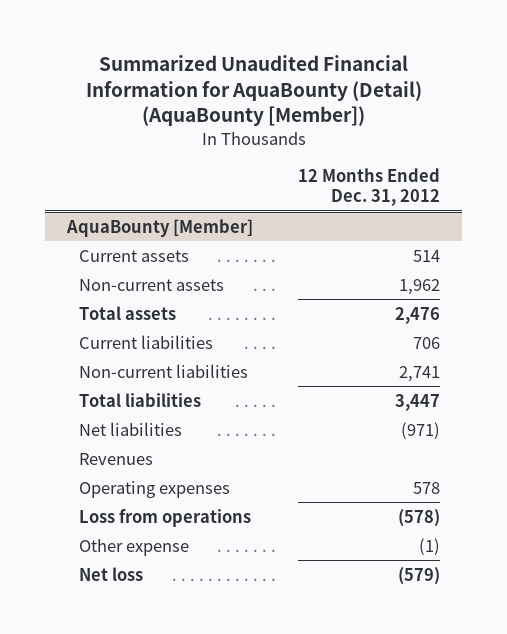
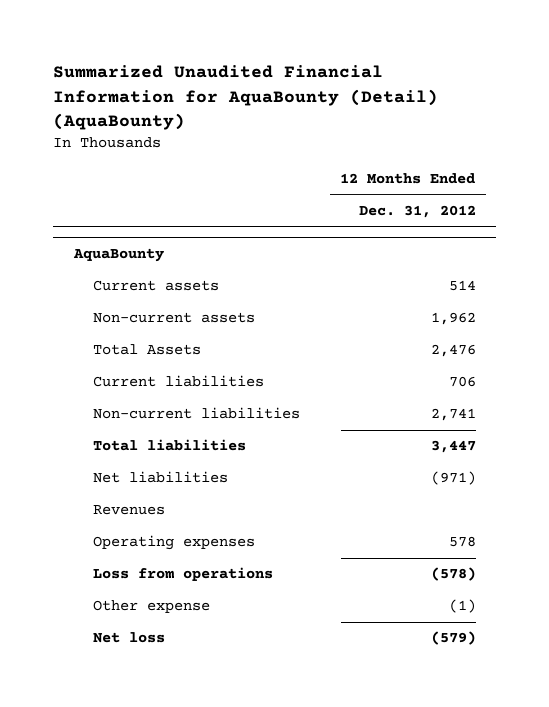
- Summarized Unaudited Financial Information for AquaBounty (Detail) (AquaBounty [Member])
+ Summarized Unaudited Financial Information for AquaBounty (Detail) (AquaBounty)
- AquaBounty [Member]
+ AquaBounty
- Total assets | 2,476
+ Total Assets | 2,476

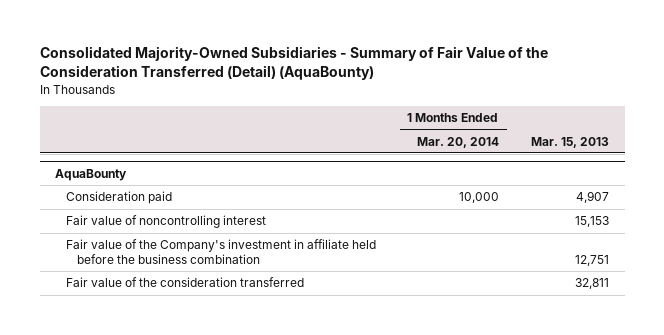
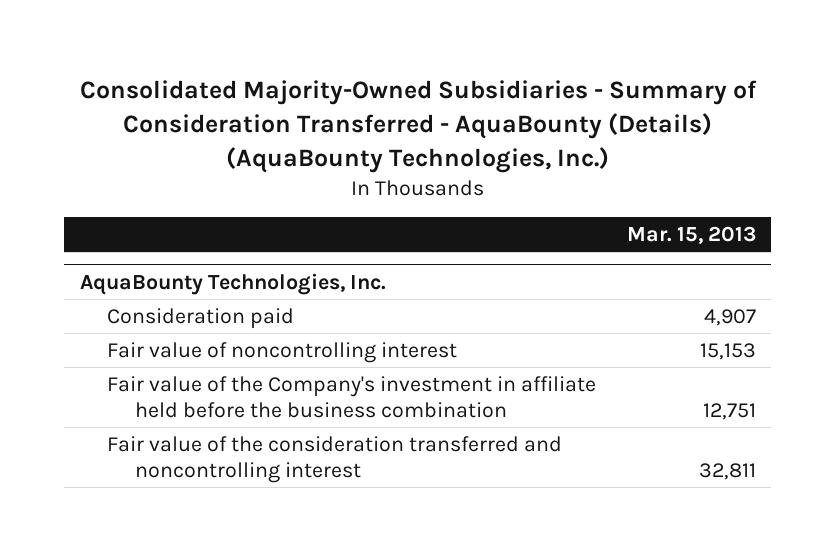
- Consolidated Majority-Owned Subsidiaries - Summary of Fair Value of the Consideration Transferred (Detail) (AquaBounty)
+ Consolidated Majority-Owned Subsidiaries - Summary of Consideration Transferred - AquaBounty (Details) (AquaBounty Technologies, Inc.)
- | 1 Months Ended Mar. 20, 2014 | Mar. 15, 2013
+ | Mar. 15, 2013
- AquaBounty
+ AquaBounty Technologies, Inc.
- Fair value of the consideration transferred | | 32,811
+ Fair value of the consideration transferred and noncontrolling interest | 32,811

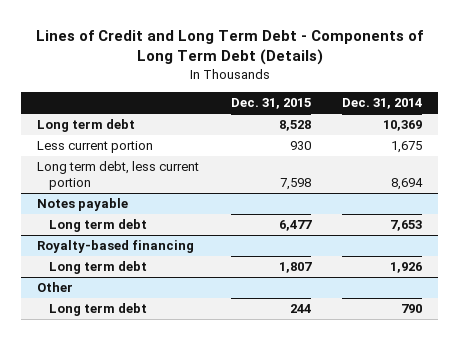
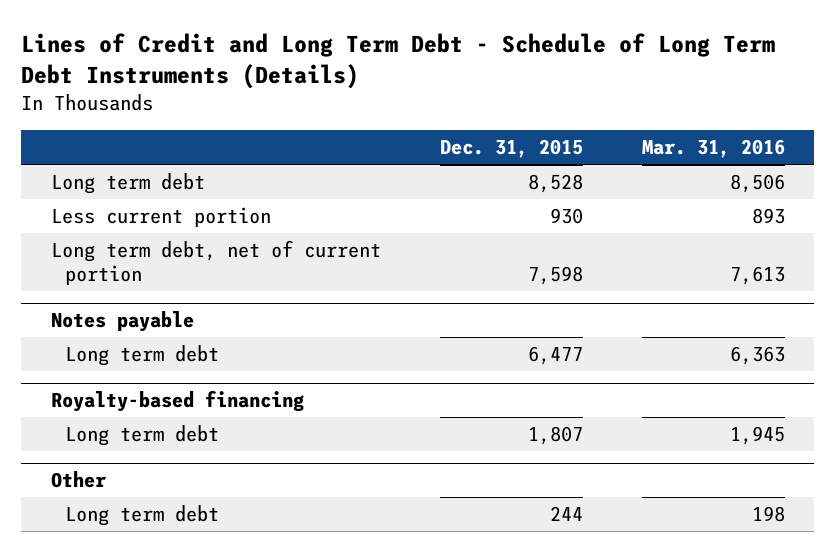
- Lines of Credit and Long Term Debt - Components of Long Term Debt (Details)
+ Lines of Credit and Long Term Debt - Schedule of Long Term Debt Instruments (Details)
- | Dec. 31, 2015 | Dec. 31, 2014
+ | Dec. 31, 2015 | Mar. 31, 2016
- Long term debt, less current portion | 7,598 | 8,694
+ Long term debt, net of current portion | 7,598 | 7,613

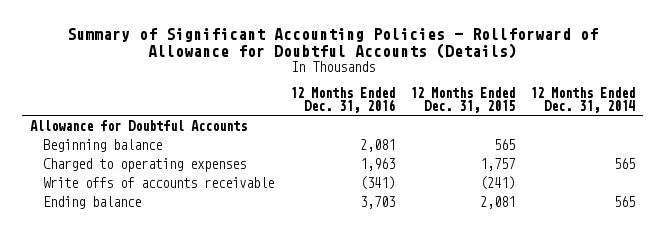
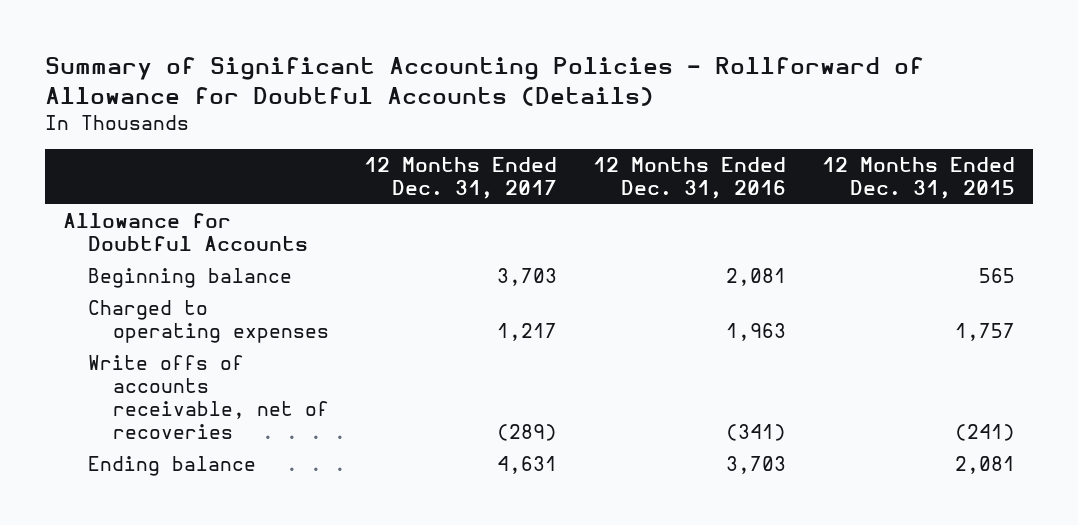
- | 12 Months Ended Dec. 31, 2016 | 12 Months Ended Dec. 31, 2015 | 12 Months Ended Dec. 31, 2014
+ | 12 Months Ended Dec. 31, 2017 | 12 Months Ended Dec. 31, 2016 | 12 Months Ended Dec. 31, 2015
- Write offs of accounts receivable | (341) | (241) |
+ Write offs of accounts receivable, net of recoveries | (289) | (341) | (241)

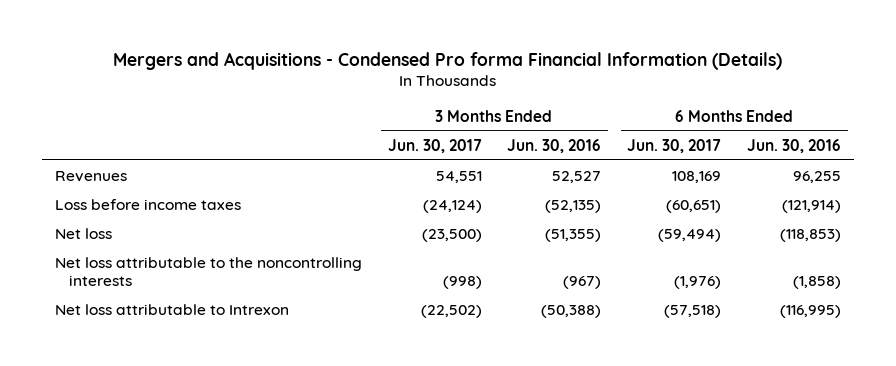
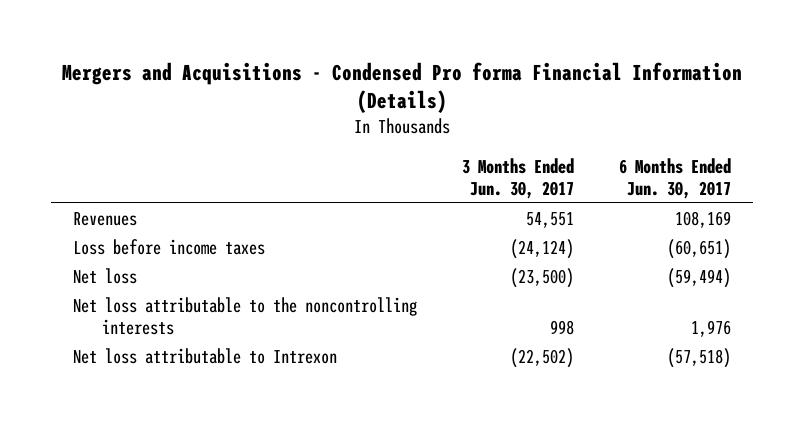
- | 3 Months Ended Jun. 30, 2017 | 3 Months Ended Jun. 30, 2016 | 6 Months Ended Jun. 30, 2017 | 6 Months Ended Jun. 30, 2016
+ | 3 Months Ended Jun. 30, 2017 | 6 Months Ended Jun. 30, 2017
- Net loss attributable to the noncontrolling interests | (998) | (967) | (1,976) | (1,858)
+ Net loss attributable to the noncontrolling interests | 998 | 1,976

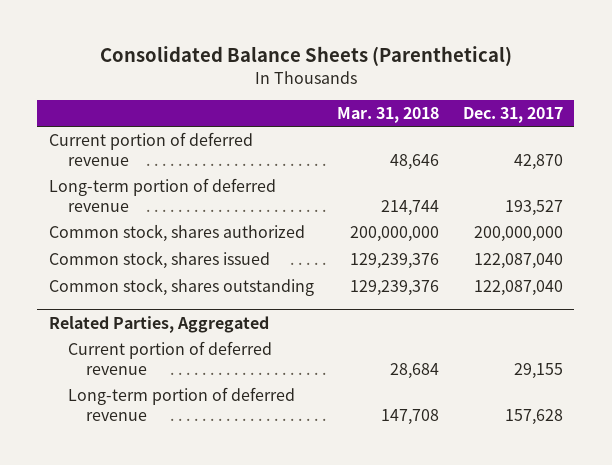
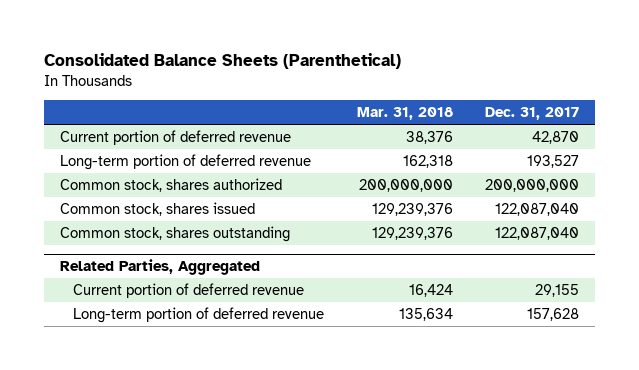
- Current portion of deferred revenue | 48,646 | 42,870
- Long-term portion of deferred revenue | 214,744 | 193,527
+ Current portion of deferred revenue | 38,376 | 42,870
+ Long-term portion of deferred revenue | 162,318 | 193,527
@ Related Parties, Aggregated
- Current portion of deferred revenue | 28,684 | 29,155
- Long-term portion of deferred revenue | 147,708 | 157,628
+ Current portion of deferred revenue | 16,424 | 29,155
+ Long-term portion of deferred revenue | 135,634 | 157,628

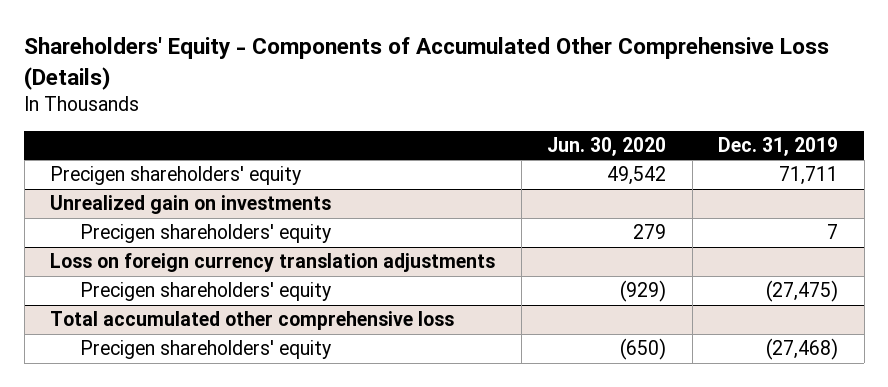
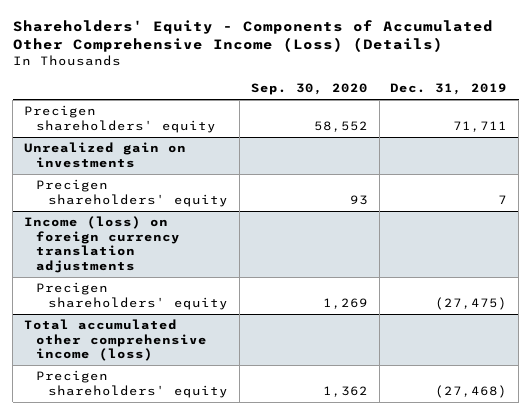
- Shareholders' Equity - Components of Accumulated Other Comprehensive Loss (Details)
+ Shareholders' Equity - Components of Accumulated Other Comprehensive Income (Loss) (Details)
- | Jun. 30, 2020 | Dec. 31, 2019
+ | Sep. 30, 2020 | Dec. 31, 2019
- Loss on foreign currency translation adjustments
+ Income (loss) on foreign currency translation adjustments
- Total accumulated other comprehensive loss
+ Total accumulated other comprehensive income (loss)

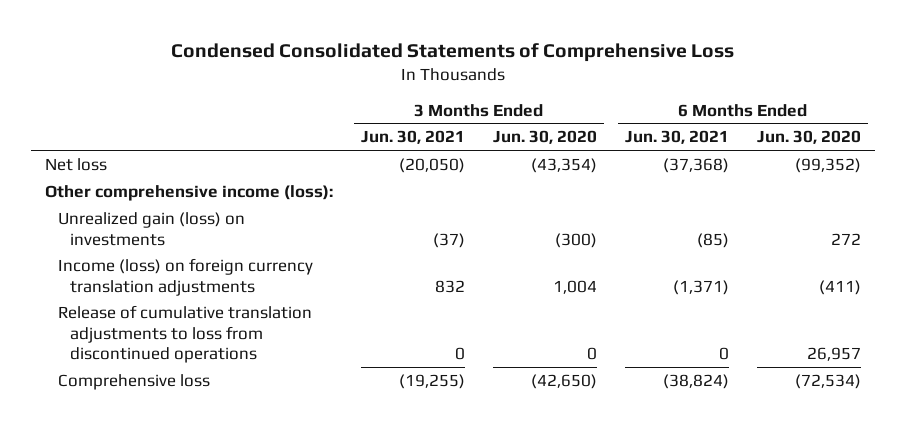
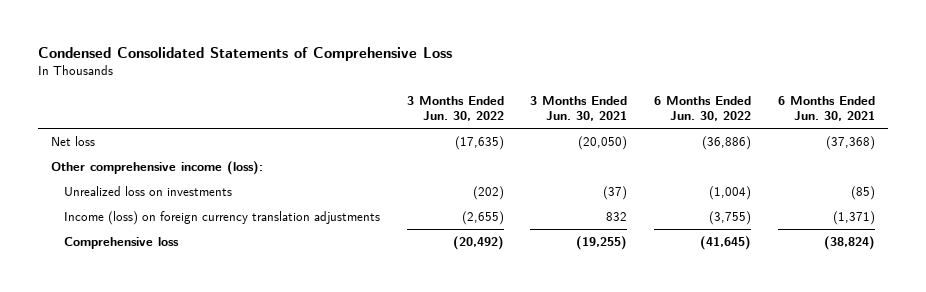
- | 3 Months Ended Jun. 30, 2021 | 3 Months Ended Jun. 30, 2020 | 6 Months Ended Jun. 30, 2021 | 6 Months Ended Jun. 30, 2020
+ | 3 Months Ended Jun. 30, 2022 | 3 Months Ended Jun. 30, 2021 | 6 Months Ended Jun. 30, 2022 | 6 Months Ended Jun. 30, 2021
- Unrealized gain (loss) on investments | (37) | (300) | (85) | 272
+ Unrealized loss on investments | (202) | (37) | (1,004) | (85)
- Release of cumulative translation adjustments to loss from discontinued operations | 0 | 0 | 0 | 26,957

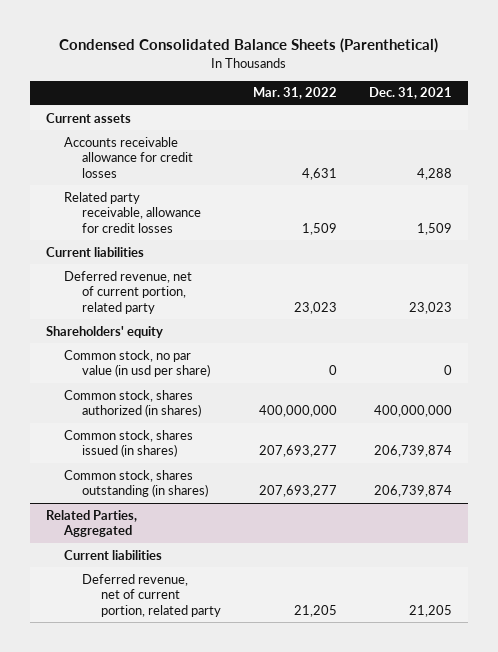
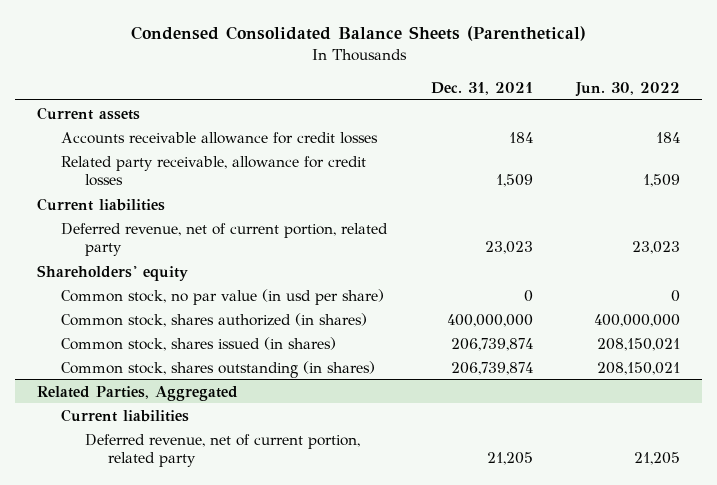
- | Mar. 31, 2022 | Dec. 31, 2021
+ | Dec. 31, 2021 | Jun. 30, 2022
- Accounts receivable allowance for credit losses | 4,631 | 4,288
+ Accounts receivable allowance for credit losses | 184 | 184

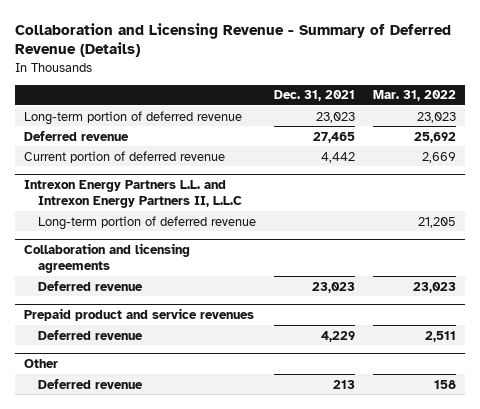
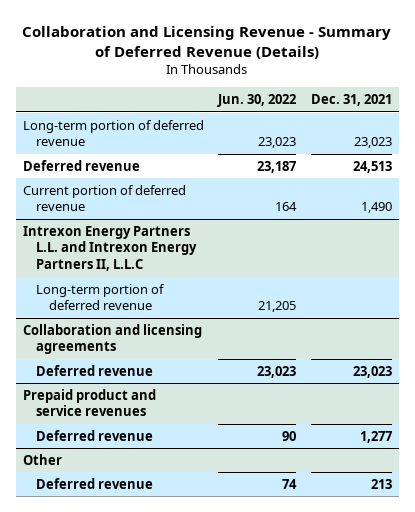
- | Dec. 31, 2021 | Mar. 31, 2022
+ | Jun. 30, 2022 | Dec. 31, 2021
- Deferred revenue | 27,465 | 25,692
- Current portion of deferred revenue | 4,442 | 2,669
+ Deferred revenue | 23,187 | 24,513
+ Current portion of deferred revenue | 164 | 1,490
@ Prepaid product and service revenues
- Deferred revenue | 4,229 | 2,511
+ Deferred revenue | 90 | 1,277

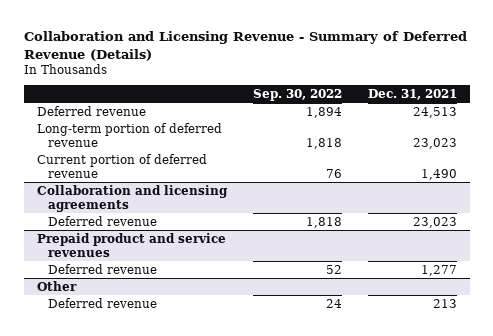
- | Jun. 30, 2022 | Dec. 31, 2021
+ | Sep. 30, 2022 | Dec. 31, 2021
moved down: Long-term portion of deferred revenue | 1,818 | 23,023
- Intrexon Energy Partners L.L. and Intrexon Energy Partners II, L.L.C
- Long-term portion of deferred revenue | 21,205 |

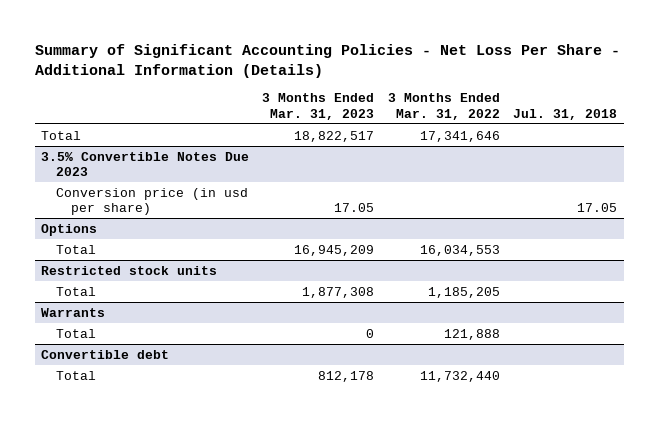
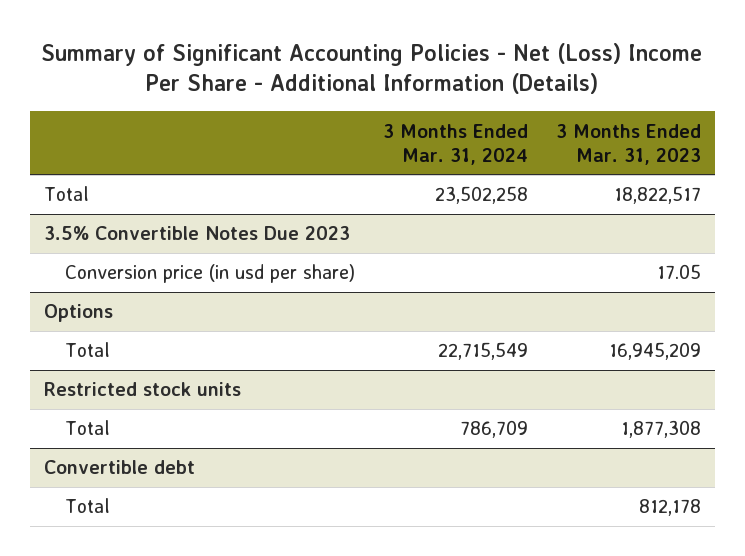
- Summary of Significant Accounting Policies - Net Loss Per Share - Additional Information (Details)
+ Summary of Significant Accounting Policies - Net (Loss) Income Per Share - Additional Information (Details)
- | 3 Months Ended Mar. 31, 2023 | 3 Months Ended Mar. 31, 2022 | Jul. 31, 2018
+ | 3 Months Ended Mar. 31, 2024 | 3 Months Ended Mar. 31, 2023
- Warrants
- Total | 0 | 121,888 |

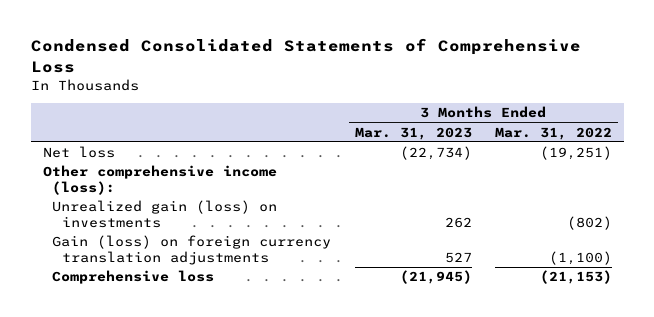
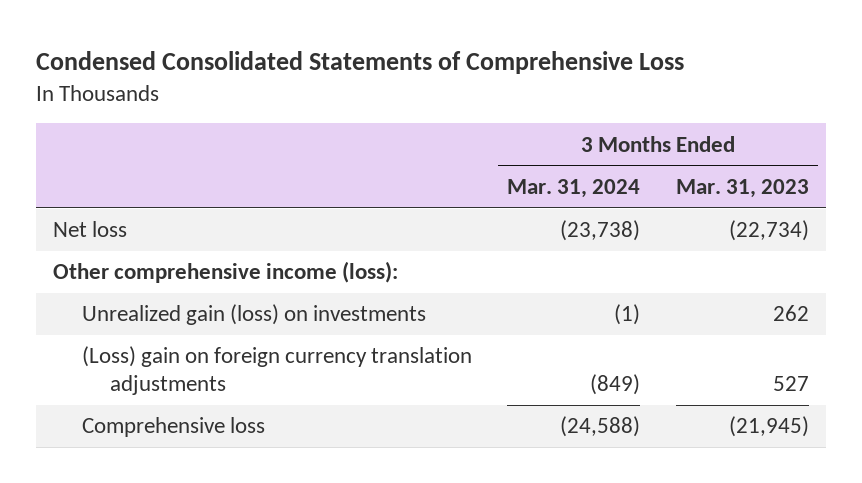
- | 3 Months Ended Mar. 31, 2023 | 3 Months Ended Mar. 31, 2022
+ | 3 Months Ended Mar. 31, 2024 | 3 Months Ended Mar. 31, 2023
- Gain (loss) on foreign currency translation adjustments | 527 | (1,100)
+ (Loss) gain on foreign currency translation adjustments | (849) | 527

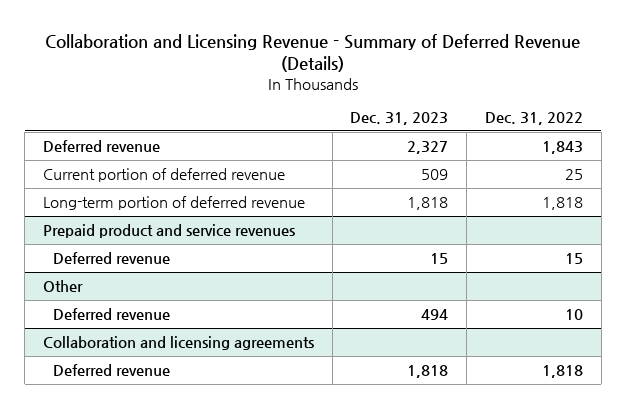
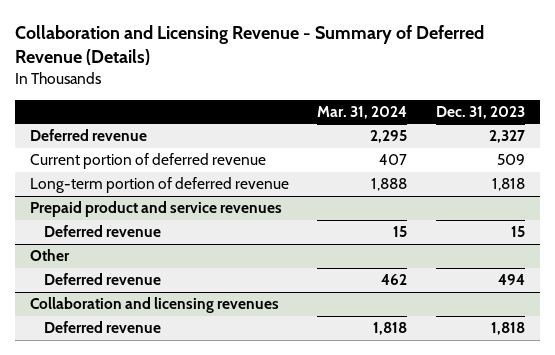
- | Dec. 31, 2023 | Dec. 31, 2022
+ | Mar. 31, 2024 | Dec. 31, 2023
- Collaboration and licensing agreements
+ Collaboration and licensing revenues

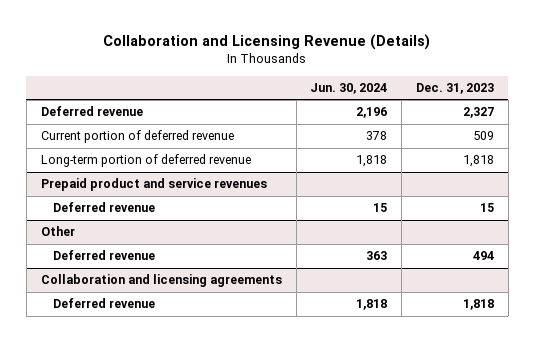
- Collaboration and Licensing Revenue - Summary of Deferred Revenue (Details)
+ Collaboration and Licensing Revenue (Details)
- | Mar. 31, 2024 | Dec. 31, 2023
+ | Jun. 30, 2024 | Dec. 31, 2023
- Collaboration and licensing revenues
+ Collaboration and licensing agreements

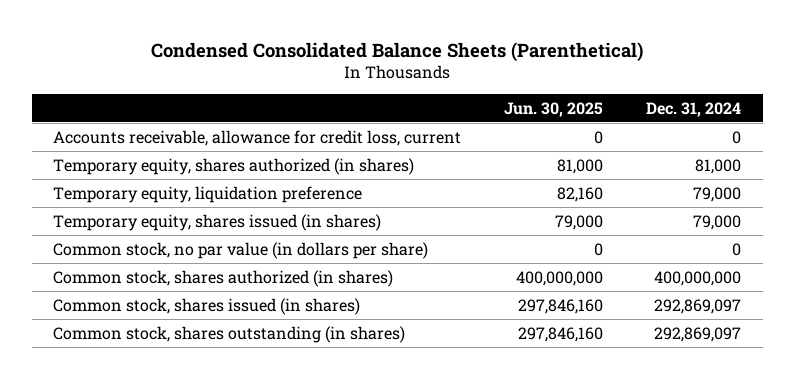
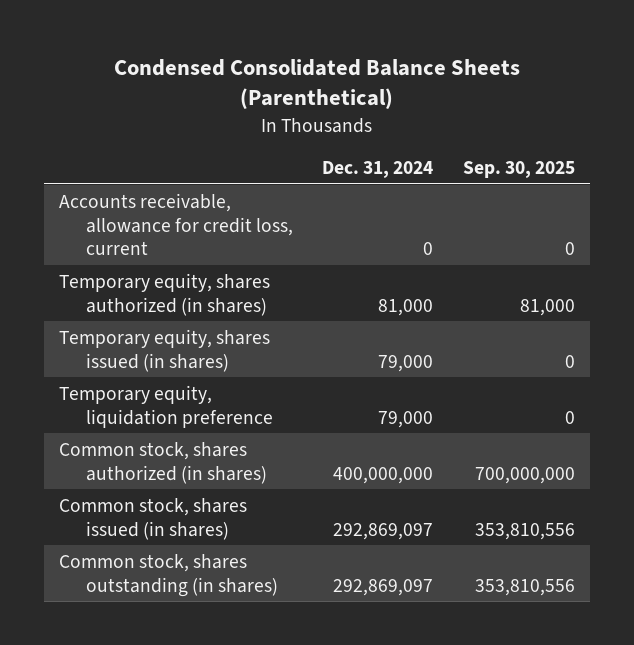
- | Jun. 30, 2025 | Dec. 31, 2024
+ | Dec. 31, 2024 | Sep. 30, 2025
- Common stock, no par value (in dollars per share) | 0 | 0
moved down: Temporary equity, liquidation preference | 79,000 | 0

